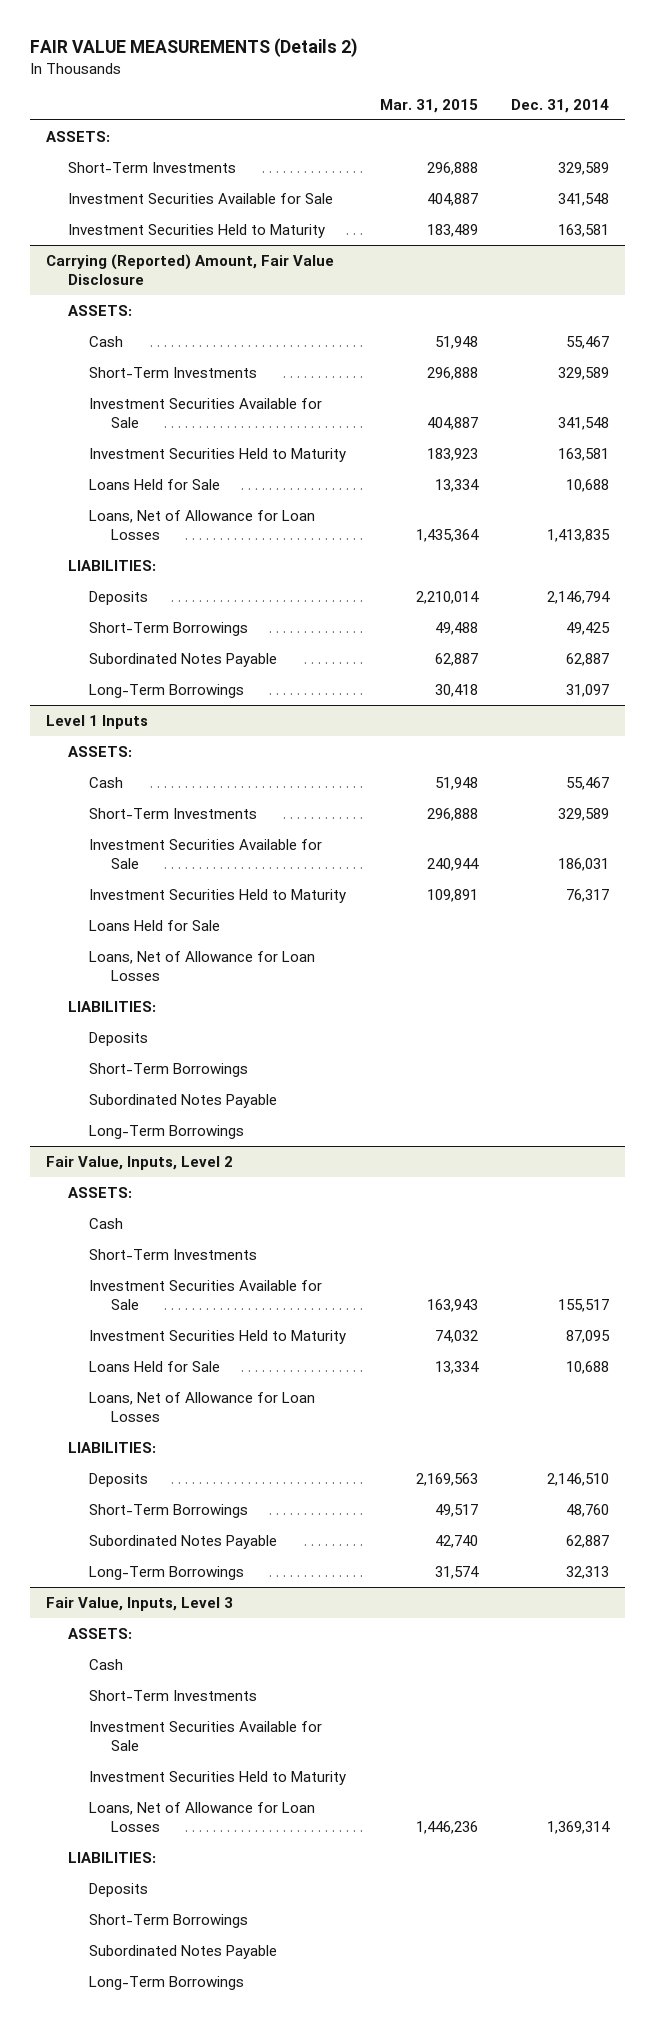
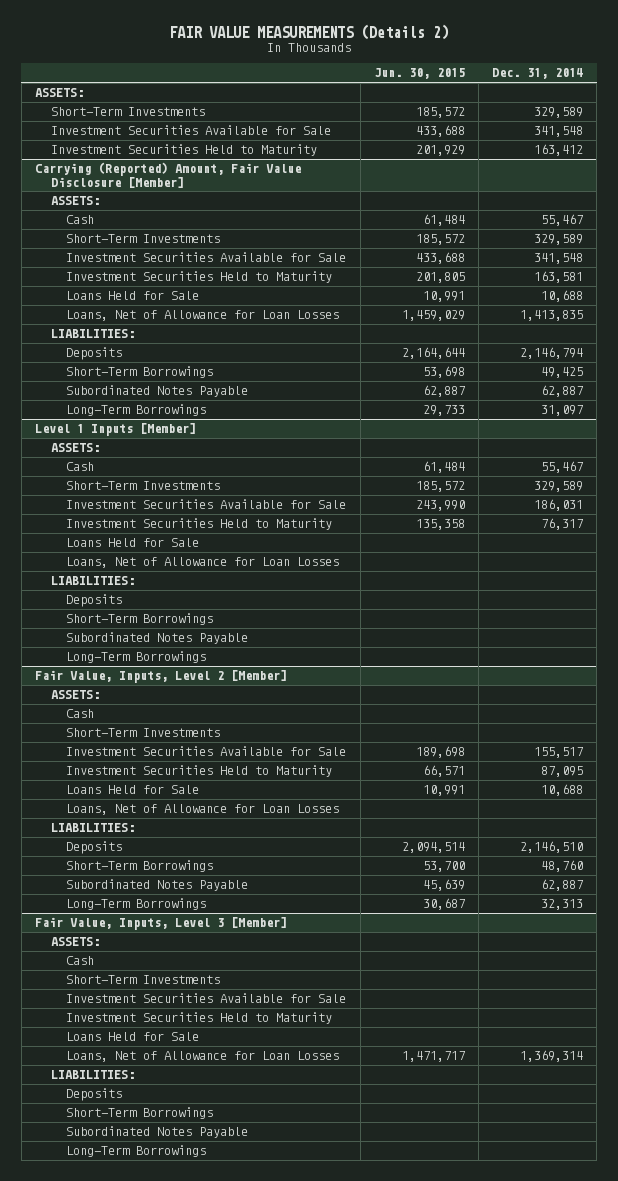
- | Mar. 31, 2015 | Dec. 31, 2014
+ | Jun. 30, 2015 | Dec. 31, 2014
- Investment Securities Held to Maturity | 183,489 | 163,581
- Carrying (Reported) Amount, Fair Value Disclosure
+ Investment Securities Held to Maturity | 201,929 | 163,412
+ Carrying (Reported) Amount, Fair Value Disclosure [Member]
- Level 1 Inputs
+ Level 1 Inputs [Member]
- Fair Value, Inputs, Level 2
+ Fair Value, Inputs, Level 2 [Member]
- Fair Value, Inputs, Level 3
+ Fair Value, Inputs, Level 3 [Member]
+ Loans Held for Sale

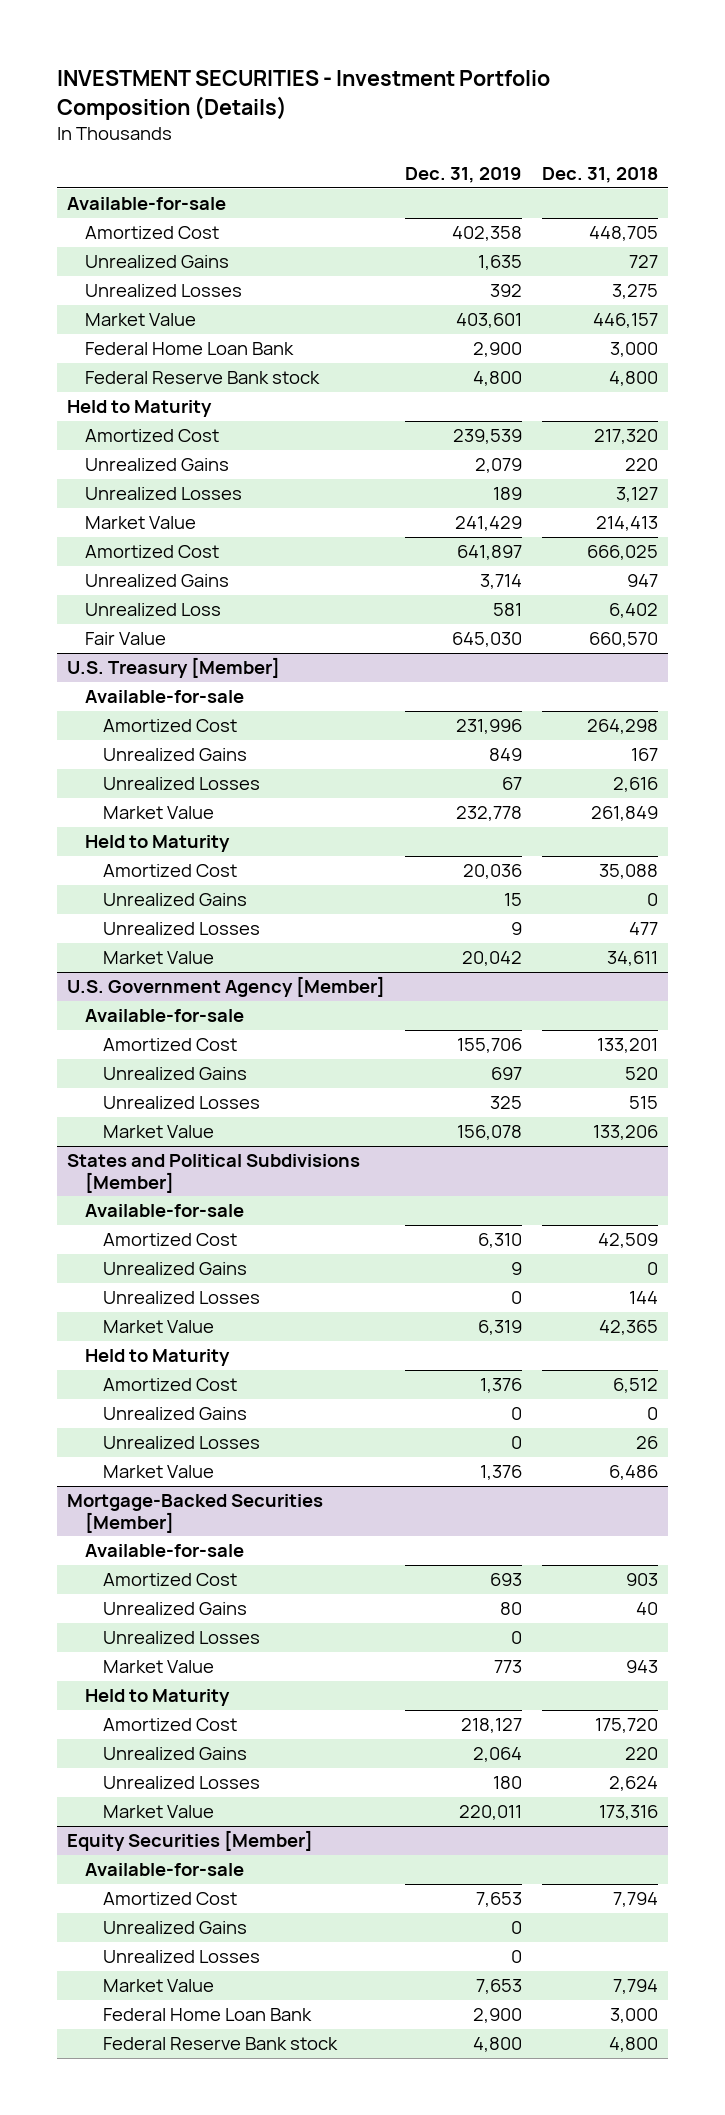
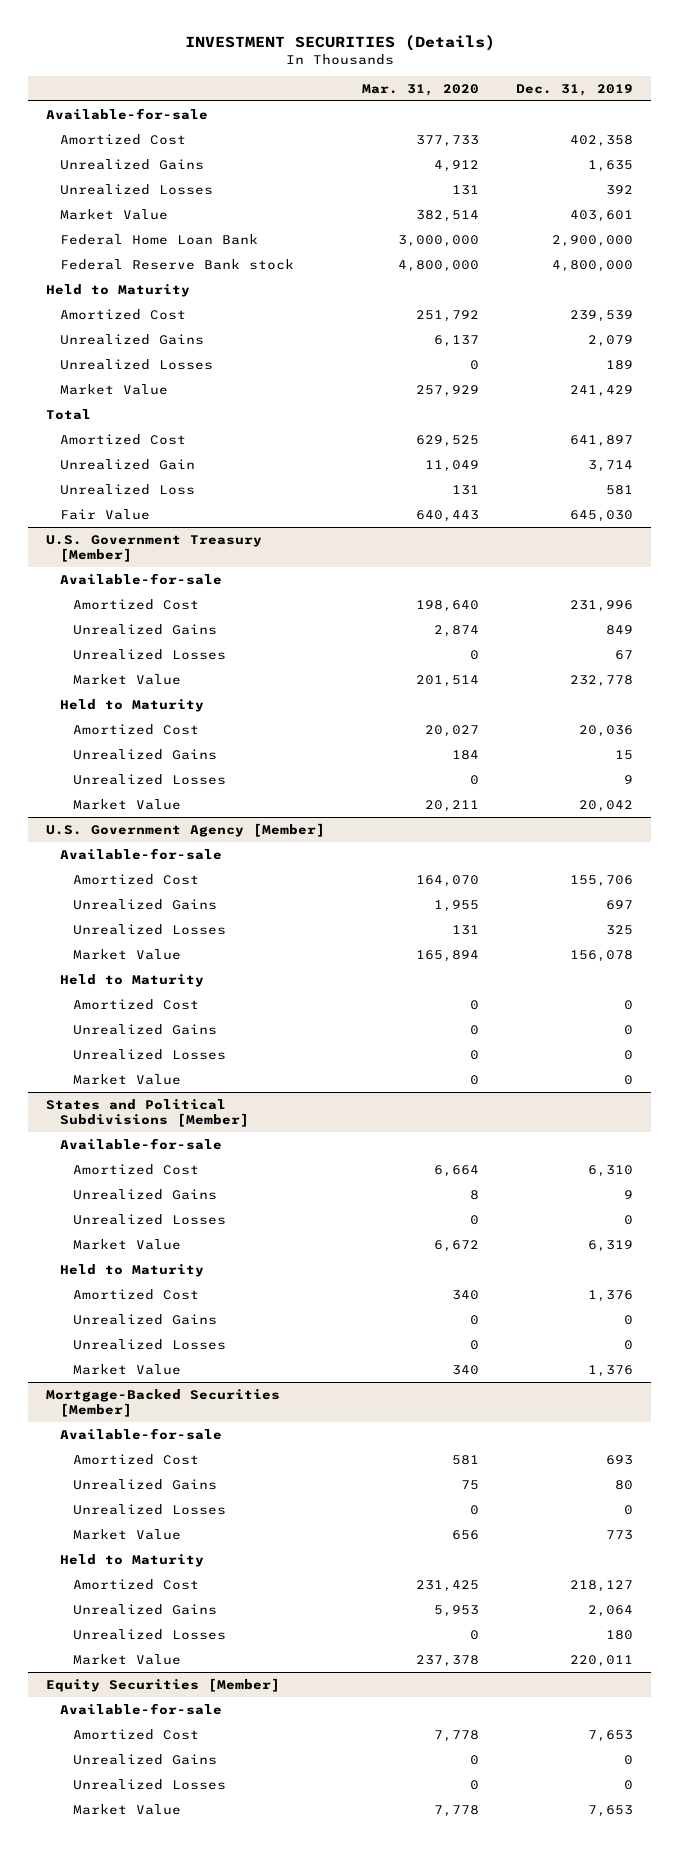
- INVESTMENT SECURITIES - Investment Portfolio Composition (Details)
+ INVESTMENT SECURITIES (Details)
- | Dec. 31, 2019 | Dec. 31, 2018
+ | Mar. 31, 2020 | Dec. 31, 2019
- Federal Home Loan Bank | 2,900 | 3,000
- Federal Reserve Bank stock | 4,800 | 4,800
+ Federal Home Loan Bank | 3,000,000 | 2,900,000
+ Federal Reserve Bank stock | 4,800,000 | 4,800,000
+ Total
- Unrealized Gains | 3,714 | 947
+ Unrealized Gain | 11,049 | 3,714
- U.S. Treasury [Member]
+ U.S. Government Treasury [Member]
@ U.S. Government Agency [Member]
+ Held to Maturity
+ Amortized Cost | 0 | 0
+ Unrealized Gains | 0 | 0
+ Unrealized Losses | 0 | 0
+ Market Value | 0 | 0
@ Equity Securities [Member]
- Federal Home Loan Bank | 2,900 | 3,000
- Federal Reserve Bank stock | 4,800 | 4,800

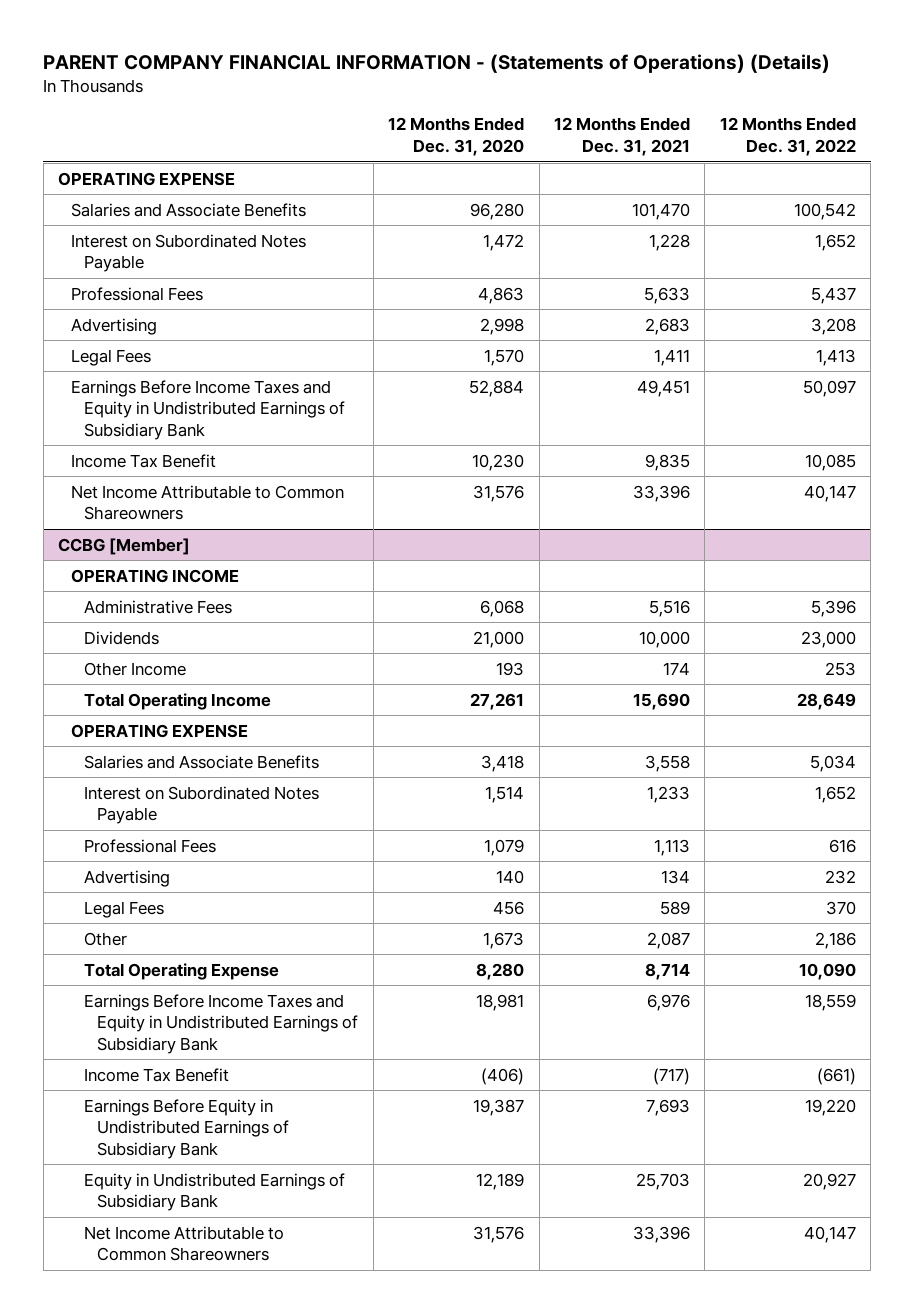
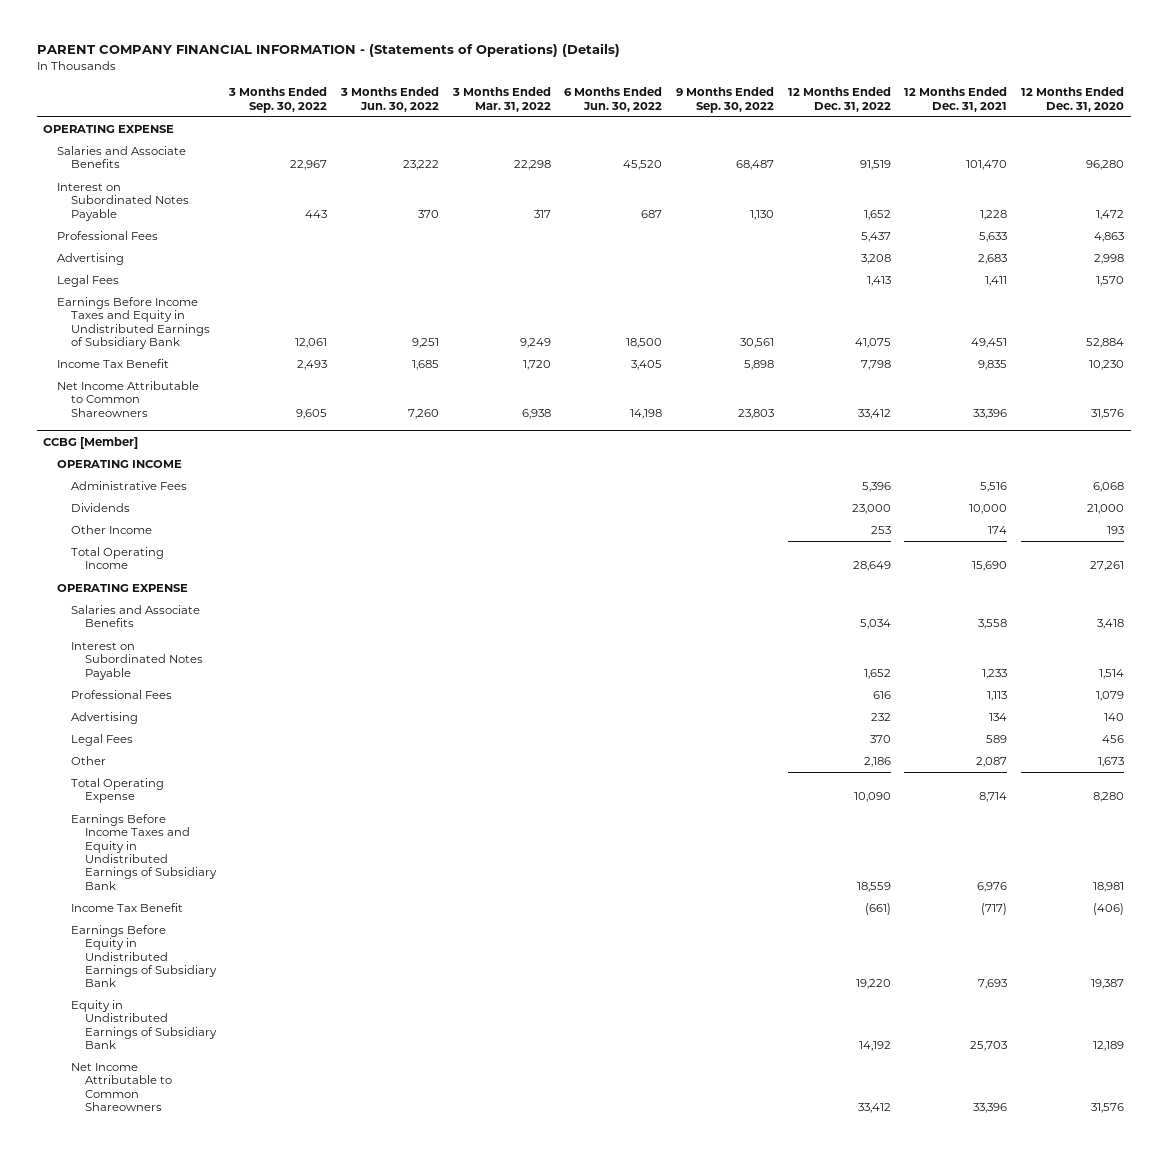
- | 12 Months Ended Dec. 31, 2020 | 12 Months Ended Dec. 31, 2021 | 12 Months Ended Dec. 31, 2022
+ | 3 Months Ended Sep. 30, 2022 | 3 Months Ended Jun. 30, 2022 | 3 Months Ended Mar. 31, 2022 | 6 Months Ended Jun. 30, 2022 | 9 Months Ended Sep. 30, 2022 | 12 Months Ended Dec. 31, 2022 | 12 Months Ended Dec. 31, 2021 | 12 Months Ended Dec. 31, 2020
- Salaries and Associate Benefits | 96,280 | 101,470 | 100,542
+ Salaries and Associate Benefits | 22,967 | 23,222 | 22,298 | 45,520 | 68,487 | 91,519 | 101,470 | 96,280
- Earnings Before Income Taxes and Equity in Undistributed Earnings of Subsidiary Bank | 52,884 | 49,451 | 50,097
- Income Tax Benefit | 10,230 | 9,835 | 10,085
- Net Income Attributable to Common Shareowners | 31,576 | 33,396 | 40,147
+ Earnings Before Income Taxes and Equity in Undistributed Earnings of Subsidiary Bank | 12,061 | 9,251 | 9,249 | 18,500 | 30,561 | 41,075 | 49,451 | 52,884
+ Income Tax Benefit | 2,493 | 1,685 | 1,720 | 3,405 | 5,898 | 7,798 | 9,835 | 10,230
+ Net Income Attributable to Common Shareowners | 9,605 | 7,260 | 6,938 | 14,198 | 23,803 | 33,412 | 33,396 | 31,576
@ CCBG [Member]
- Equity in Undistributed Earnings of Subsidiary Bank | 12,189 | 25,703 | 20,927
- Net Income Attributable to Common Shareowners | 31,576 | 33,396 | 40,147
+ Equity in Undistributed Earnings of Subsidiary Bank | | | | | | 14,192 | 25,703 | 12,189
+ Net Income Attributable to Common Shareowners | | | | | | 33,412 | 33,396 | 31,576

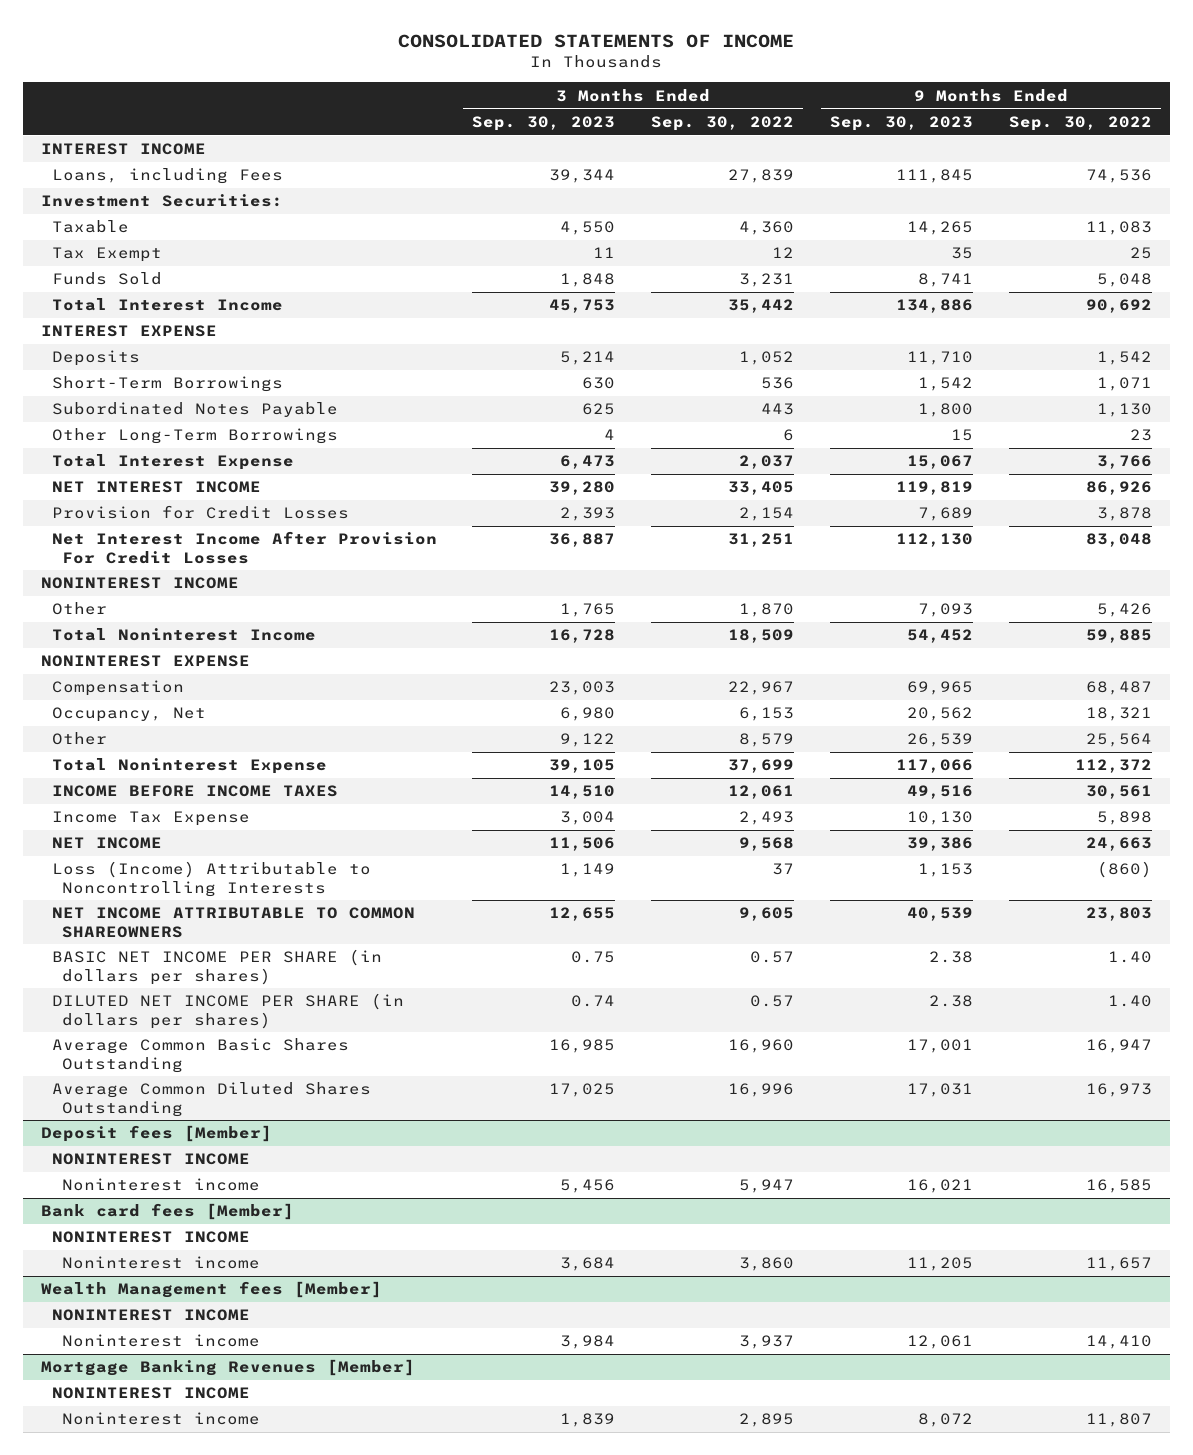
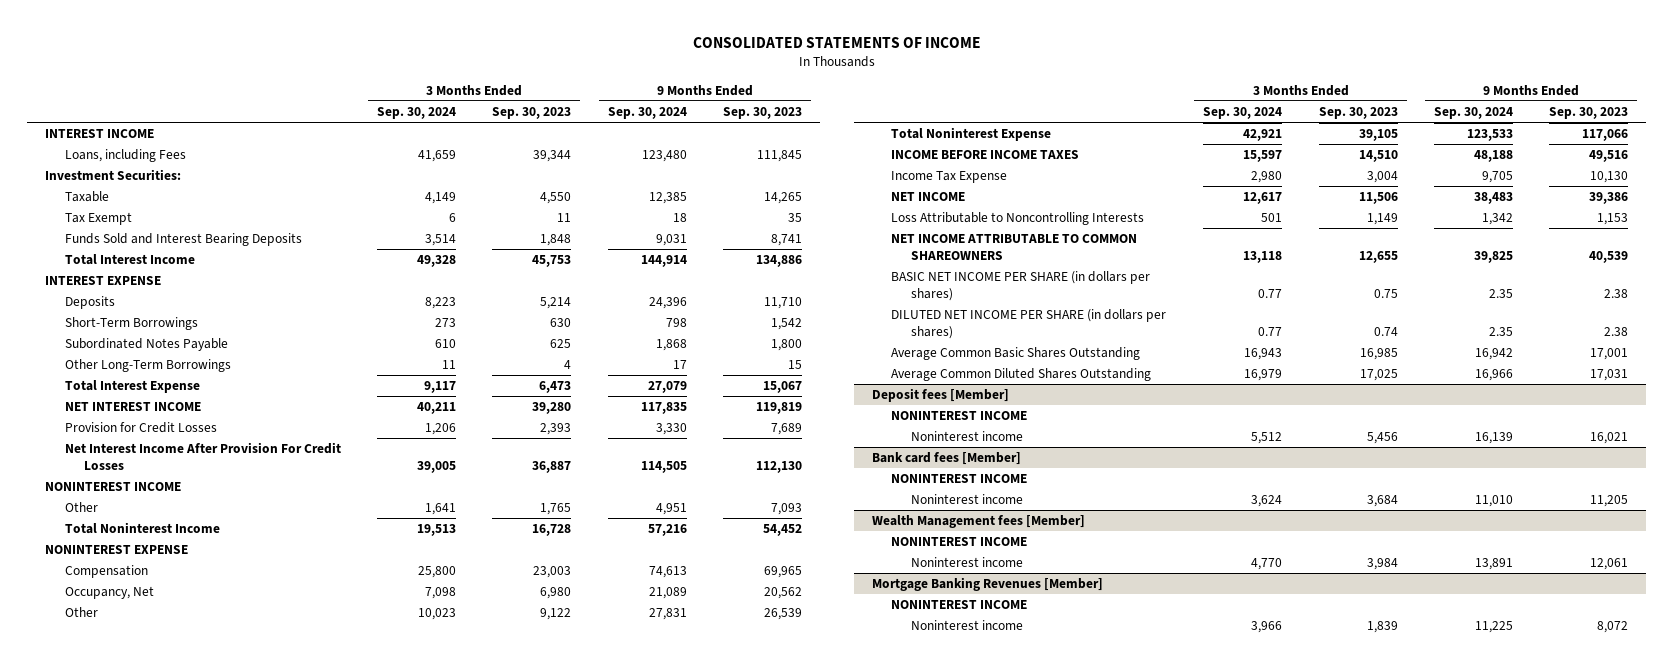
- | 3 Months Ended Sep. 30, 2023 | 3 Months Ended Sep. 30, 2022 | 9 Months Ended Sep. 30, 2023 | 9 Months Ended Sep. 30, 2022
+ | 3 Months Ended Sep. 30, 2024 | 3 Months Ended Sep. 30, 2023 | 9 Months Ended Sep. 30, 2024 | 9 Months Ended Sep. 30, 2023
- Funds Sold | 1,848 | 3,231 | 8,741 | 5,048
+ Funds Sold and Interest Bearing Deposits | 3,514 | 1,848 | 9,031 | 8,741
- Loss (Income) Attributable to Noncontrolling Interests | 1,149 | 37 | 1,153 | (860)
+ Loss Attributable to Noncontrolling Interests | 501 | 1,149 | 1,342 | 1,153

